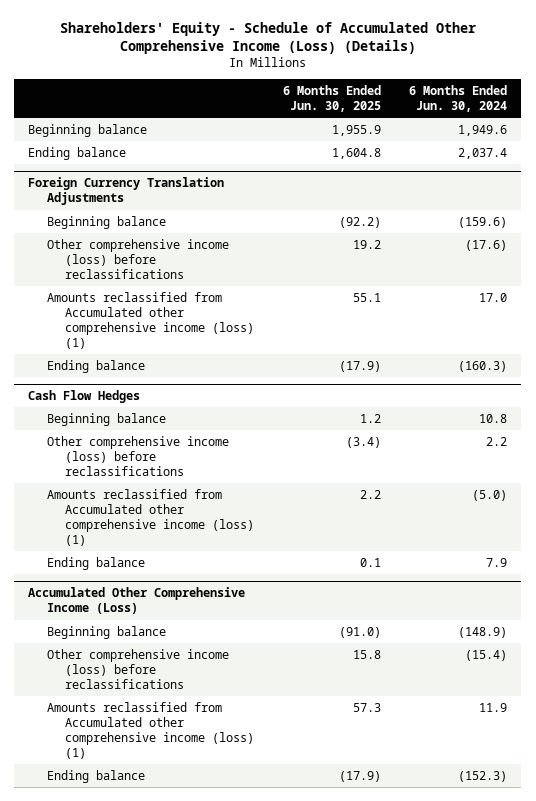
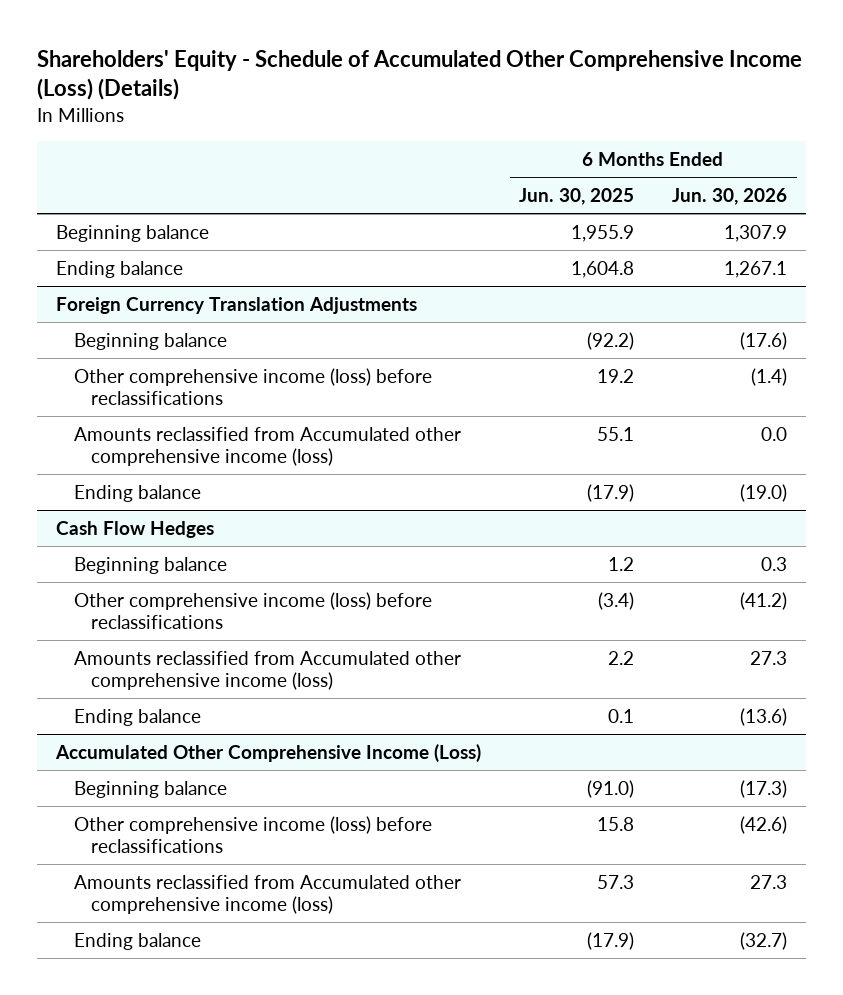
- | 6 Months Ended Jun. 30, 2025 | 6 Months Ended Jun. 30, 2024
+ | 6 Months Ended Jun. 30, 2025 | 6 Months Ended Jun. 30, 2026
@ Foreign Currency Translation Adjustments
- Amounts reclassified from Accumulated other comprehensive income (loss) (1) | 55.1 | 17.0
+ Amounts reclassified from Accumulated other comprehensive income (loss) | 55.1 | 0.0
@ Cash Flow Hedges
- Amounts reclassified from Accumulated other comprehensive income (loss) (1) | 2.2 | (5.0)
+ Amounts reclassified from Accumulated other comprehensive income (loss) | 2.2 | 27.3
@ Accumulated Other Comprehensive Income (Loss)
- Amounts reclassified from Accumulated other comprehensive income (loss) (1) | 57.3 | 11.9
+ Amounts reclassified from Accumulated other comprehensive income (loss) | 57.3 | 27.3

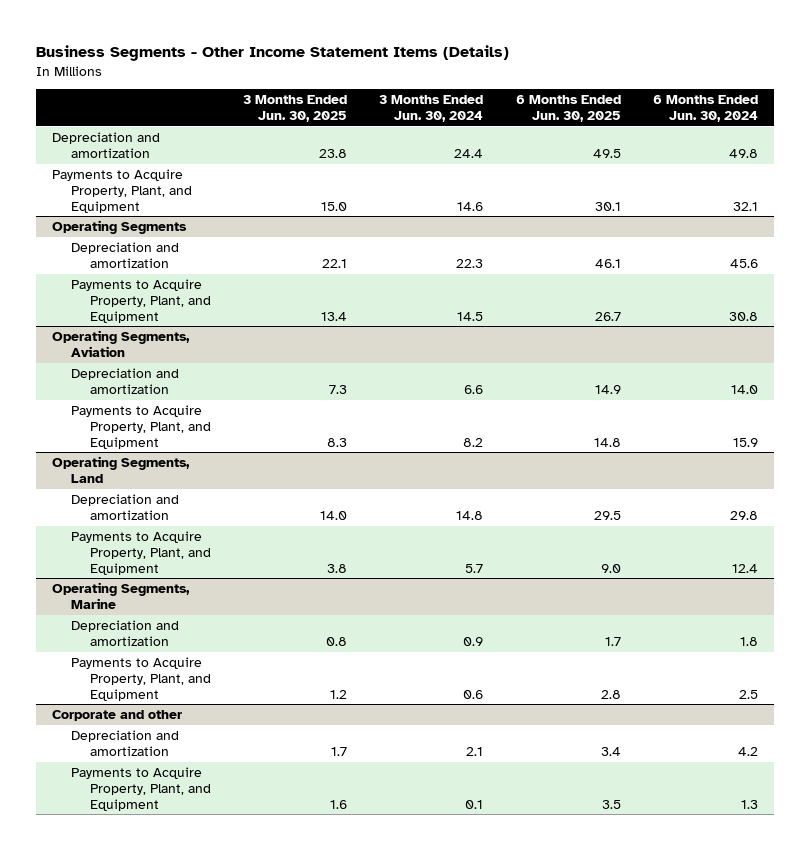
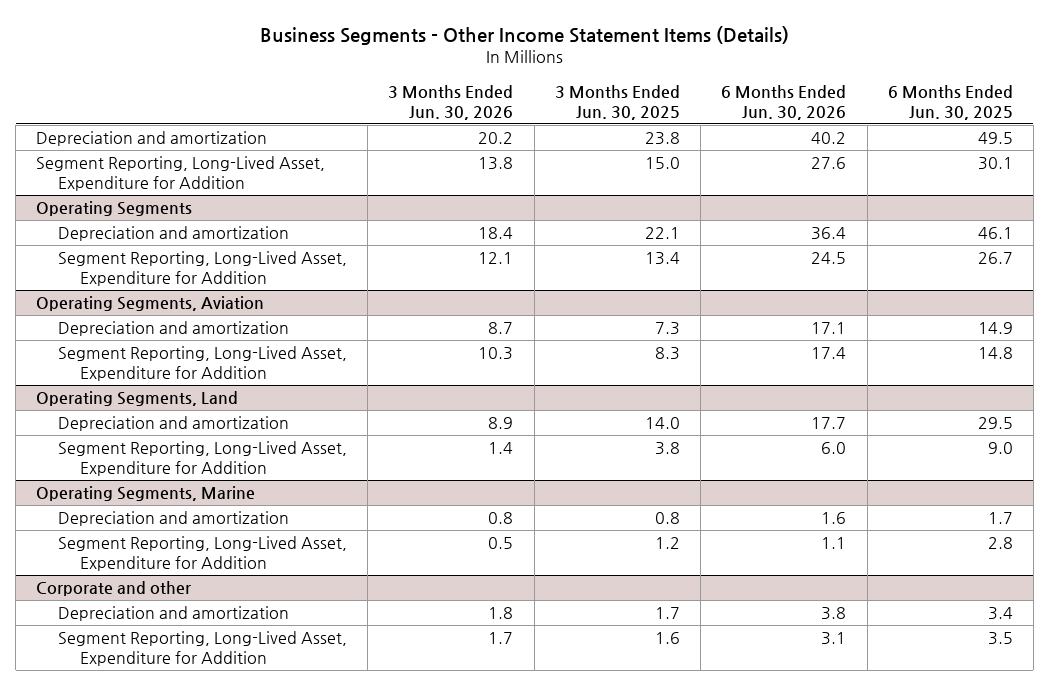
- | 3 Months Ended Jun. 30, 2025 | 3 Months Ended Jun. 30, 2024 | 6 Months Ended Jun. 30, 2025 | 6 Months Ended Jun. 30, 2024
+ | 3 Months Ended Jun. 30, 2026 | 3 Months Ended Jun. 30, 2025 | 6 Months Ended Jun. 30, 2026 | 6 Months Ended Jun. 30, 2025
- Payments to Acquire Property, Plant, and Equipment | 15.0 | 14.6 | 30.1 | 32.1
+ Segment Reporting, Long-Lived Asset, Expenditure for Addition | 13.8 | 15.0 | 27.6 | 30.1
@ Operating Segments
- Payments to Acquire Property, Plant, and Equipment | 13.4 | 14.5 | 26.7 | 30.8
+ Segment Reporting, Long-Lived Asset, Expenditure for Addition | 12.1 | 13.4 | 24.5 | 26.7
@ Operating Segments, Aviation
- Payments to Acquire Property, Plant, and Equipment | 8.3 | 8.2 | 14.8 | 15.9
+ Segment Reporting, Long-Lived Asset, Expenditure for Addition | 10.3 | 8.3 | 17.4 | 14.8
@ Operating Segments, Land
- Payments to Acquire Property, Plant, and Equipment | 3.8 | 5.7 | 9.0 | 12.4
+ Segment Reporting, Long-Lived Asset, Expenditure for Addition | 1.4 | 3.8 | 6.0 | 9.0
@ Operating Segments, Marine
- Payments to Acquire Property, Plant, and Equipment | 1.2 | 0.6 | 2.8 | 2.5
+ Segment Reporting, Long-Lived Asset, Expenditure for Addition | 0.5 | 1.2 | 1.1 | 2.8
@ Corporate and other
- Payments to Acquire Property, Plant, and Equipment | 1.6 | 0.1 | 3.5 | 1.3
+ Segment Reporting, Long-Lived Asset, Expenditure for Addition | 1.7 | 1.6 | 3.1 | 3.5

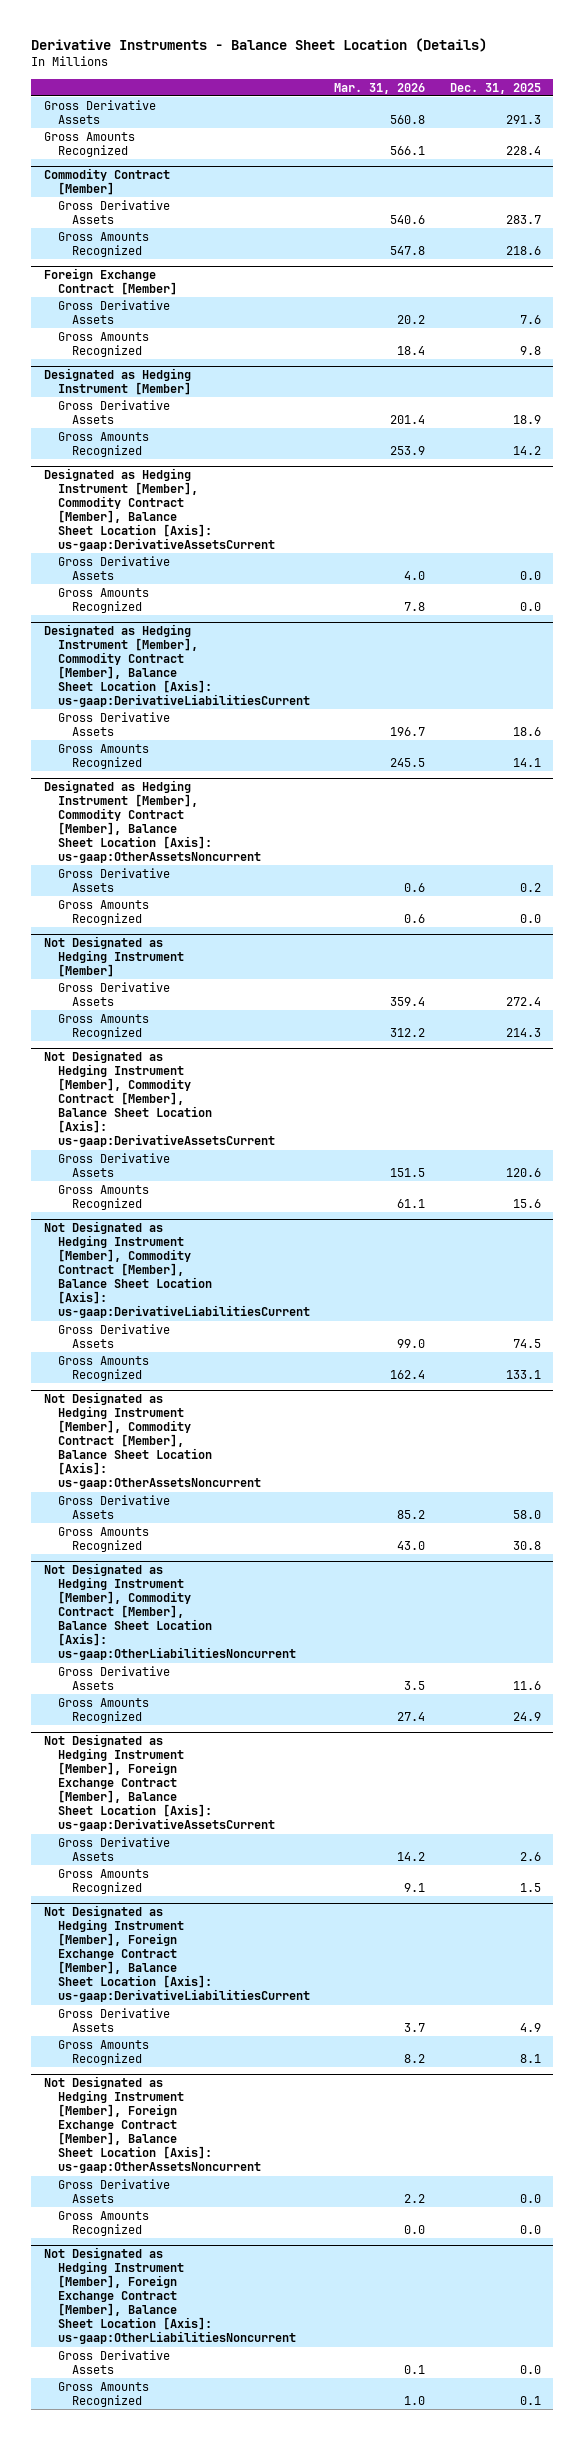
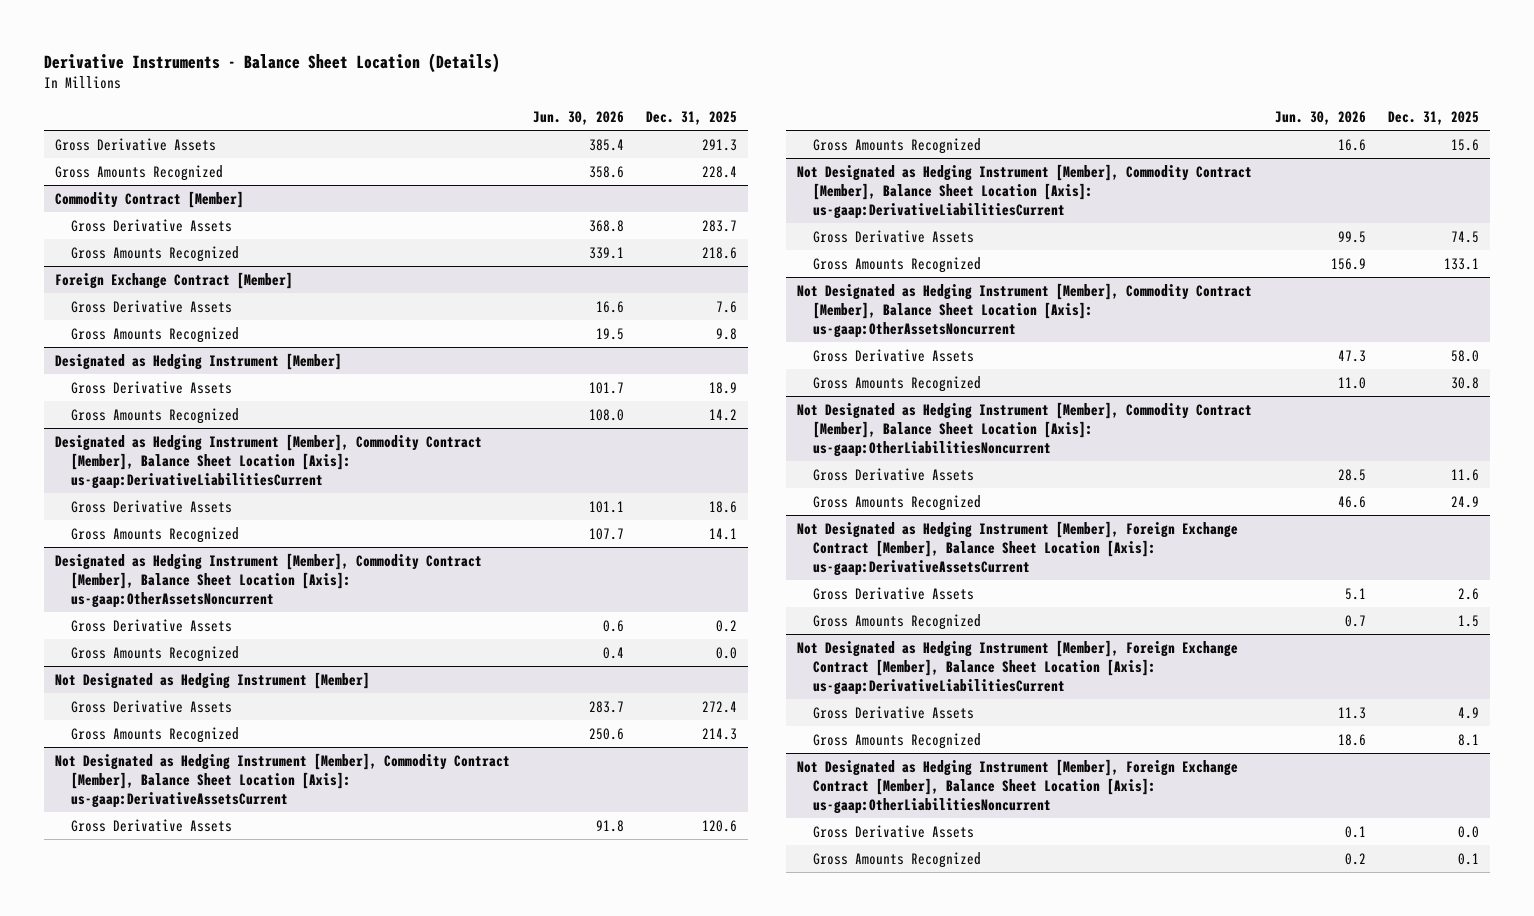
- | Mar. 31, 2026 | Dec. 31, 2025
+ | Jun. 30, 2026 | Dec. 31, 2025
- Designated as Hedging Instrument [Member], Commodity Contract [Member], Balance Sheet Location [Axis]: us-gaap:DerivativeAssetsCurrent
- Gross Derivative Assets | 4.0 | 0.0
- Gross Amounts Recognized | 7.8 | 0.0
- Not Designated as Hedging Instrument [Member], Foreign Exchange Contract [Member], Balance Sheet Location [Axis]: us-gaap:OtherAssetsNoncurrent
- Gross Derivative Assets | 2.2 | 0.0
- Gross Amounts Recognized | 0.0 | 0.0

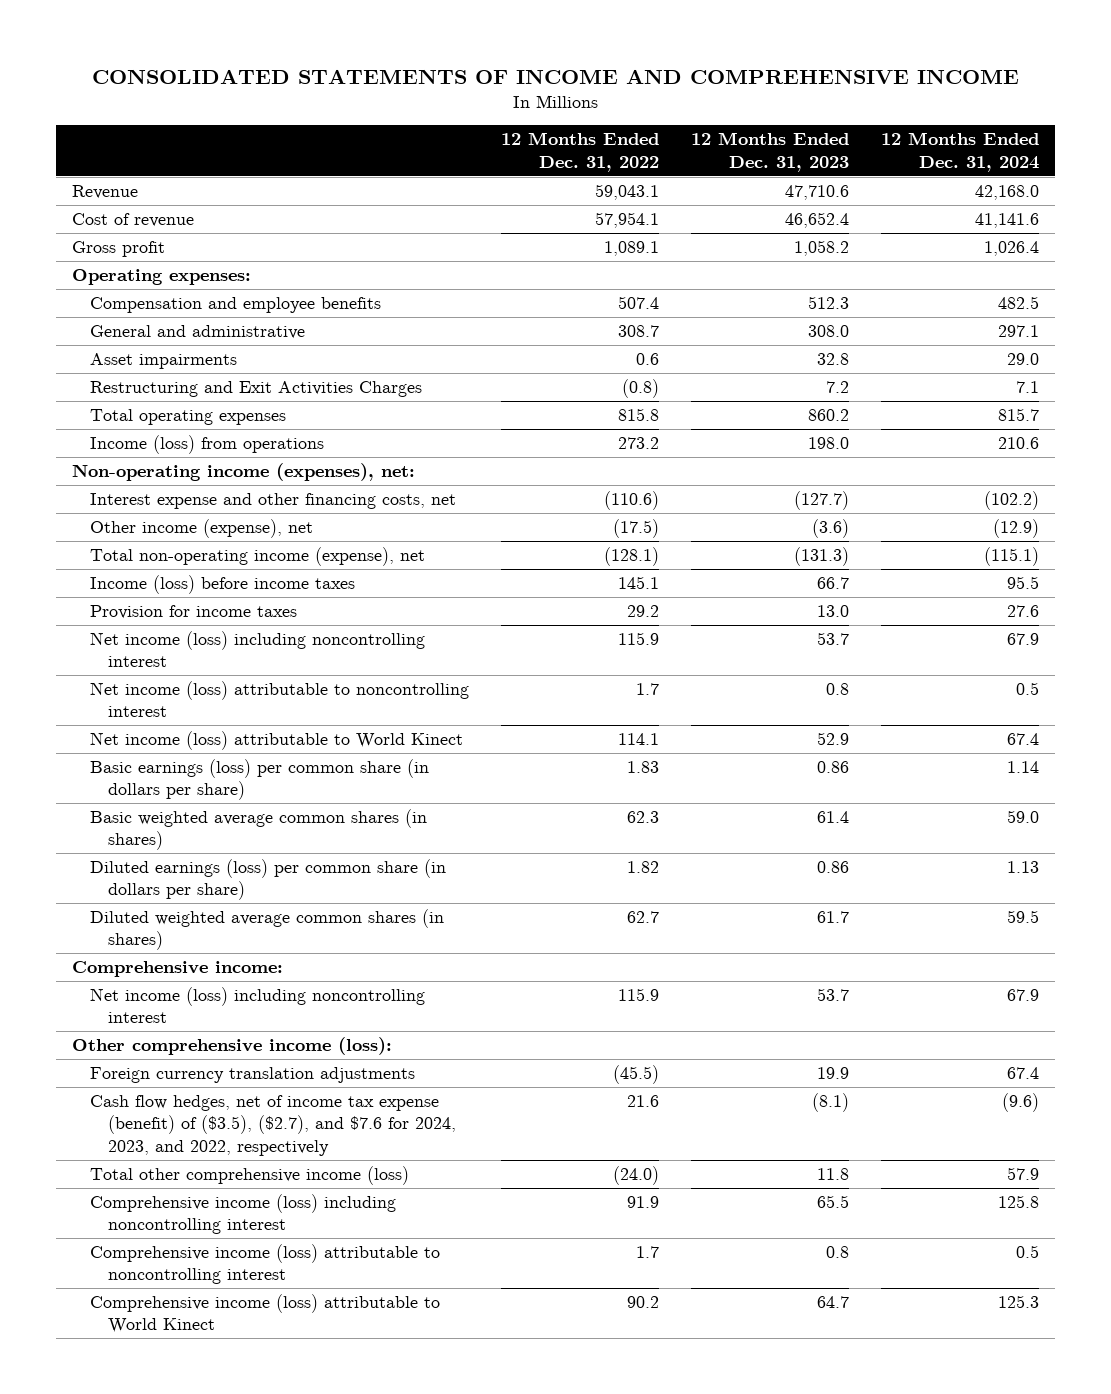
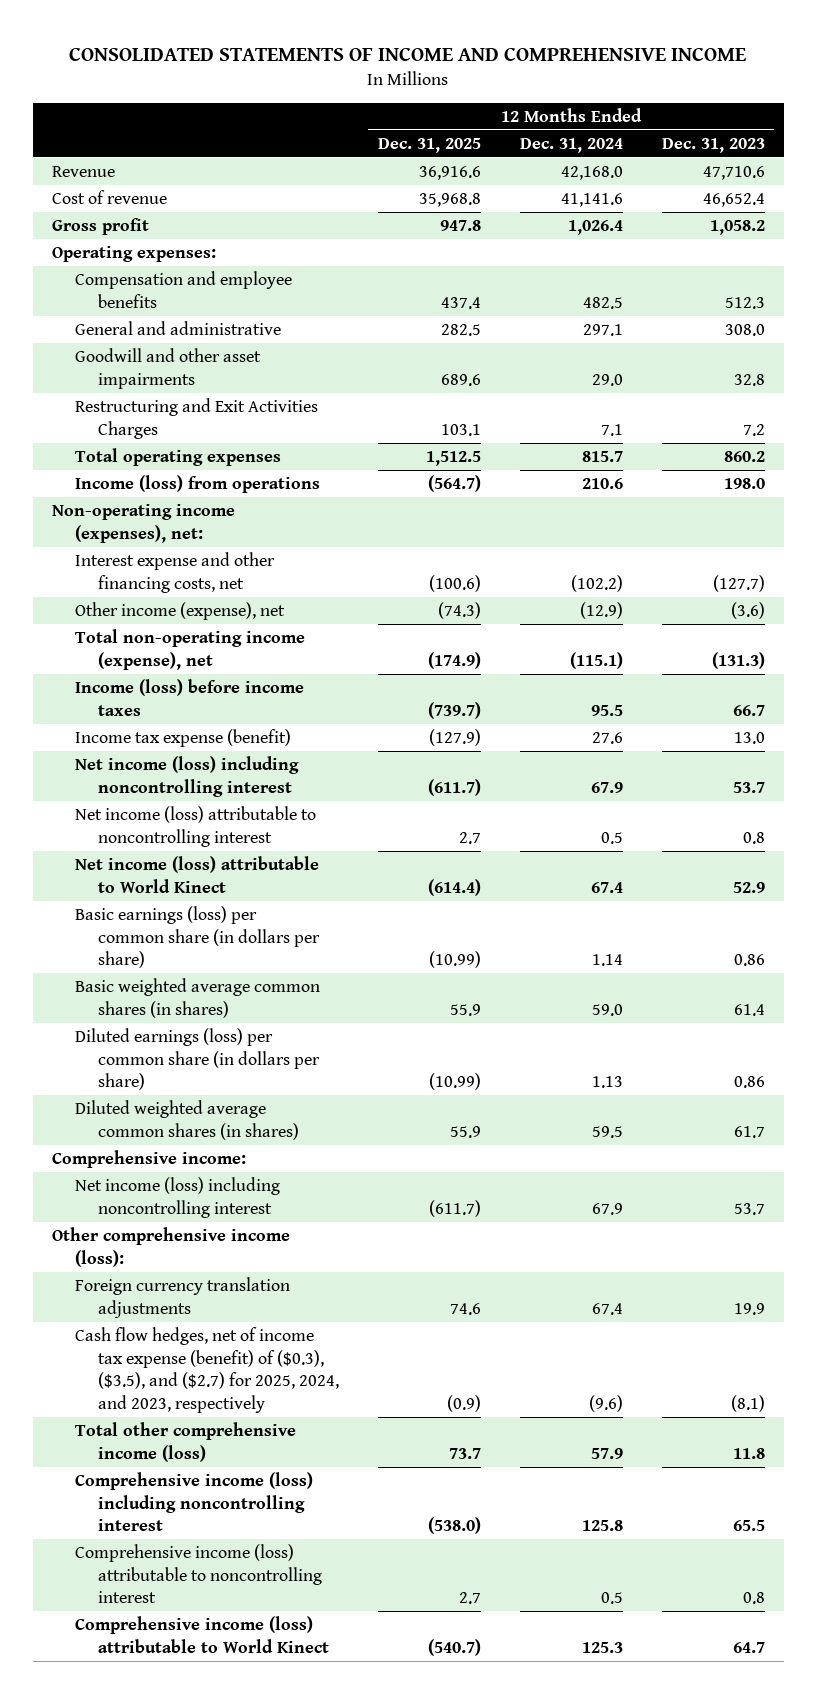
- | 12 Months Ended Dec. 31, 2022 | 12 Months Ended Dec. 31, 2023 | 12 Months Ended Dec. 31, 2024
+ | 12 Months Ended Dec. 31, 2025 | 12 Months Ended Dec. 31, 2024 | 12 Months Ended Dec. 31, 2023
- Asset impairments | 0.6 | 32.8 | 29.0
+ Goodwill and other asset impairments | 689.6 | 29.0 | 32.8
- Provision for income taxes | 29.2 | 13.0 | 27.6
+ Income tax expense (benefit) | (127.9) | 27.6 | 13.0
- Cash flow hedges, net of income tax expense (benefit) of ($3.5), ($2.7), and $7.6 for 2024, 2023, and 2022, respectively | 21.6 | (8.1) | (9.6)
+ Cash flow hedges, net of income tax expense (benefit) of ($0.3), ($3.5), and ($2.7) for 2025, 2024, and 2023, respectively | (0.9) | (9.6) | (8.1)

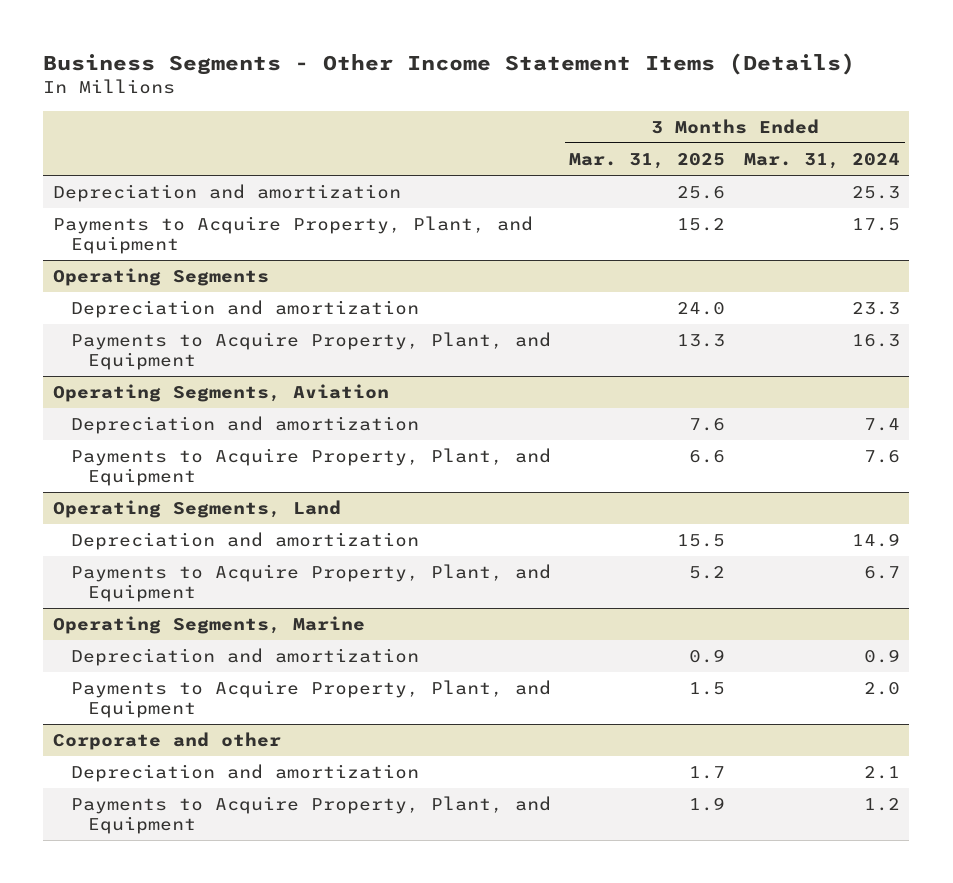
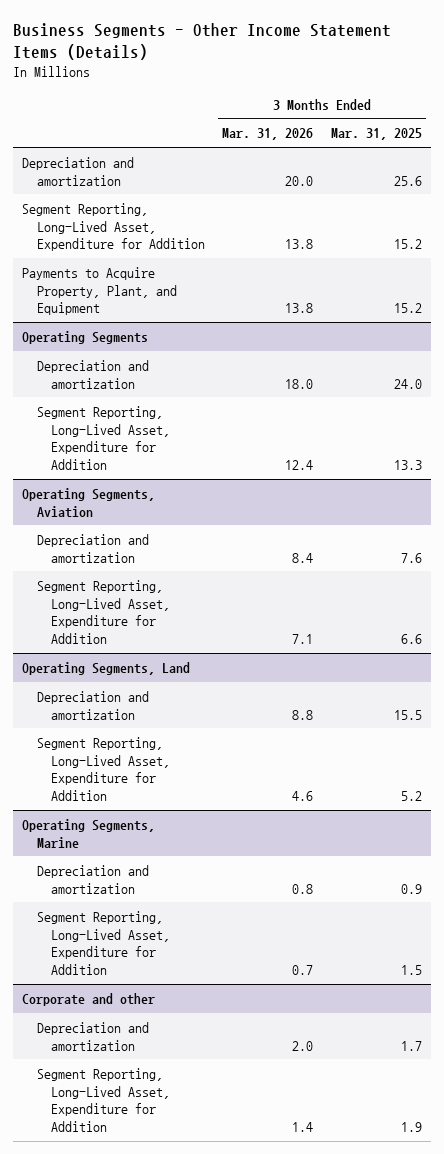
- | 3 Months Ended Mar. 31, 2025 | 3 Months Ended Mar. 31, 2024
+ | 3 Months Ended Mar. 31, 2026 | 3 Months Ended Mar. 31, 2025
+ Segment Reporting, Long-Lived Asset, Expenditure for Addition | 13.8 | 15.2
@ Operating Segments
- Payments to Acquire Property, Plant, and Equipment | 13.3 | 16.3
+ Segment Reporting, Long-Lived Asset, Expenditure for Addition | 12.4 | 13.3
@ Operating Segments, Aviation
- Payments to Acquire Property, Plant, and Equipment | 6.6 | 7.6
+ Segment Reporting, Long-Lived Asset, Expenditure for Addition | 7.1 | 6.6
@ Operating Segments, Land
- Payments to Acquire Property, Plant, and Equipment | 5.2 | 6.7
+ Segment Reporting, Long-Lived Asset, Expenditure for Addition | 4.6 | 5.2
@ Operating Segments, Marine
- Payments to Acquire Property, Plant, and Equipment | 1.5 | 2.0
+ Segment Reporting, Long-Lived Asset, Expenditure for Addition | 0.7 | 1.5
@ Corporate and other
- Payments to Acquire Property, Plant, and Equipment | 1.9 | 1.2
+ Segment Reporting, Long-Lived Asset, Expenditure for Addition | 1.4 | 1.9

